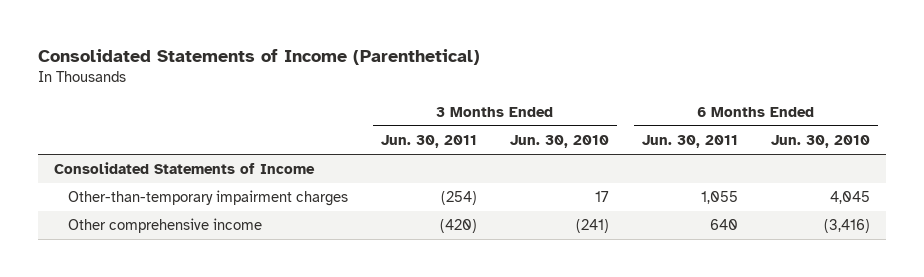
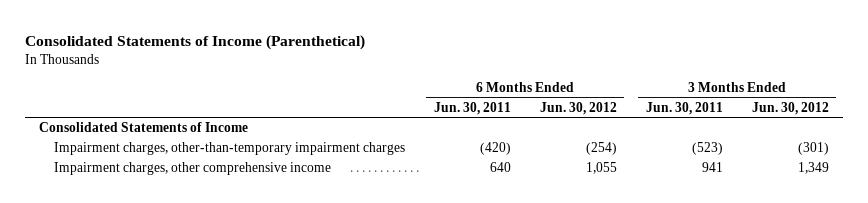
- | 3 Months Ended Jun. 30, 2011 | 3 Months Ended Jun. 30, 2010 | 6 Months Ended Jun. 30, 2011 | 6 Months Ended Jun. 30, 2010
+ | 6 Months Ended Jun. 30, 2011 | 6 Months Ended Jun. 30, 2012 | 3 Months Ended Jun. 30, 2011 | 3 Months Ended Jun. 30, 2012
- Other-than-temporary impairment charges | (254) | 17 | 1,055 | 4,045
- Other comprehensive income | (420) | (241) | 640 | (3,416)
+ Impairment charges, other-than-temporary impairment charges | (420) | (254) | (523) | (301)
+ Impairment charges, other comprehensive income | 640 | 1,055 | 941 | 1,349

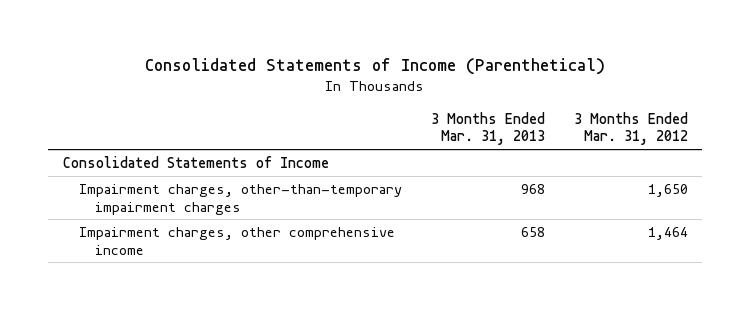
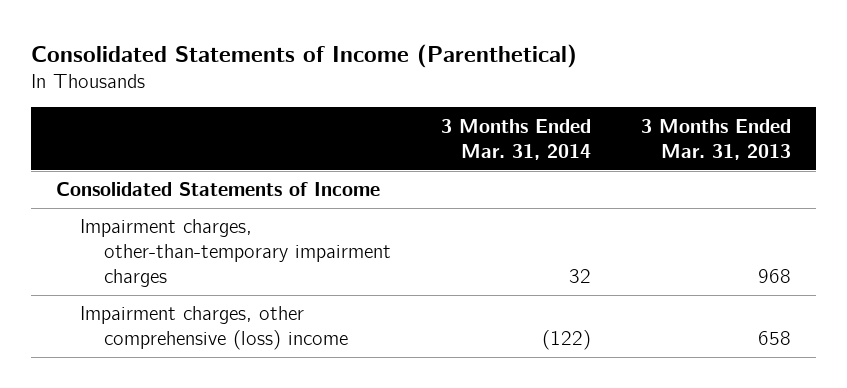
- | 3 Months Ended Mar. 31, 2013 | 3 Months Ended Mar. 31, 2012
+ | 3 Months Ended Mar. 31, 2014 | 3 Months Ended Mar. 31, 2013
- Impairment charges, other comprehensive income | 658 | 1,464
+ Impairment charges, other comprehensive (loss) income | (122) | 658

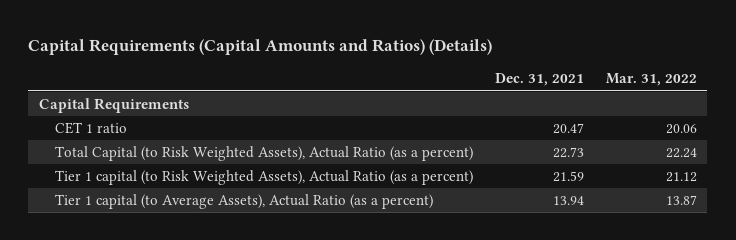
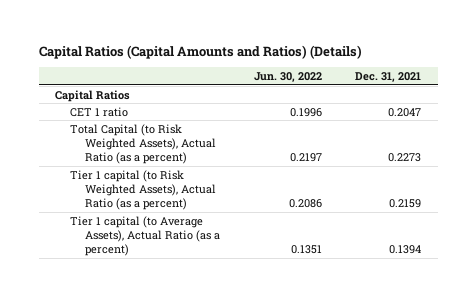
- Capital Requirements (Capital Amounts and Ratios) (Details)
+ Capital Ratios (Capital Amounts and Ratios) (Details)
- | Dec. 31, 2021 | Mar. 31, 2022
+ | Jun. 30, 2022 | Dec. 31, 2021
- Capital Requirements
- CET 1 ratio | 20.47 | 20.06
- Total Capital (to Risk Weighted Assets), Actual Ratio (as a percent) | 22.73 | 22.24
- Tier 1 capital (to Risk Weighted Assets), Actual Ratio (as a percent) | 21.59 | 21.12
- Tier 1 capital (to Average Assets), Actual Ratio (as a percent) | 13.94 | 13.87
+ Capital Ratios
+ CET 1 ratio | 0.1996 | 0.2047
+ Total Capital (to Risk Weighted Assets), Actual Ratio (as a percent) | 0.2197 | 0.2273
+ Tier 1 capital (to Risk Weighted Assets), Actual Ratio (as a percent) | 0.2086 | 0.2159
+ Tier 1 capital (to Average Assets), Actual Ratio (as a percent) | 0.1351 | 0.1394

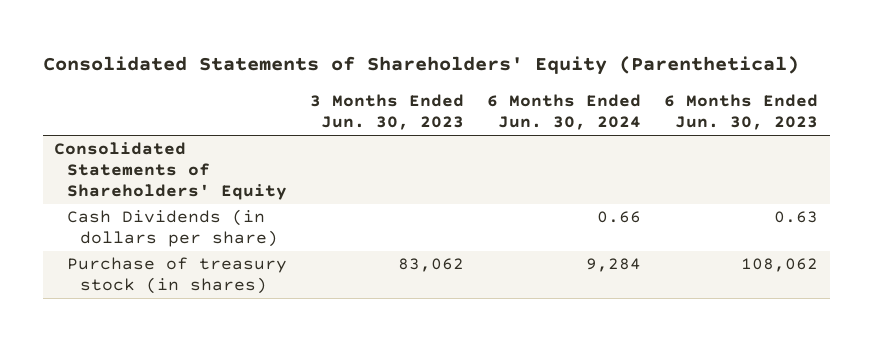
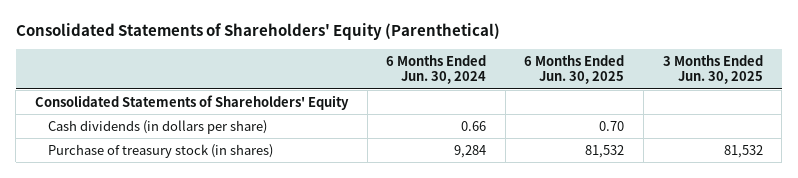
- | 3 Months Ended Jun. 30, 2023 | 6 Months Ended Jun. 30, 2024 | 6 Months Ended Jun. 30, 2023
+ | 6 Months Ended Jun. 30, 2024 | 6 Months Ended Jun. 30, 2025 | 3 Months Ended Jun. 30, 2025
- Cash Dividends (in dollars per share) | | 0.66 | 0.63
+ Cash dividends (in dollars per share) | 0.66 | 0.70 |

